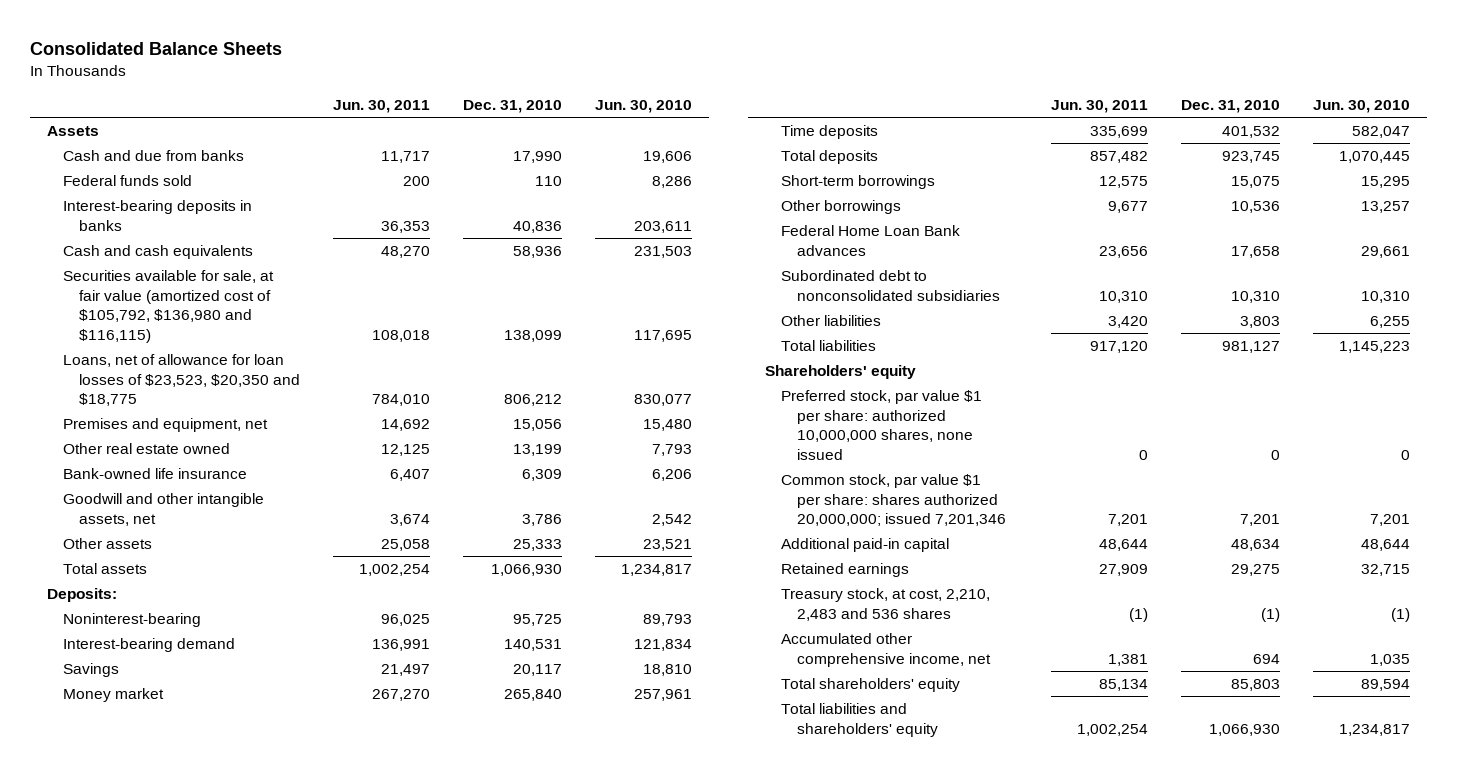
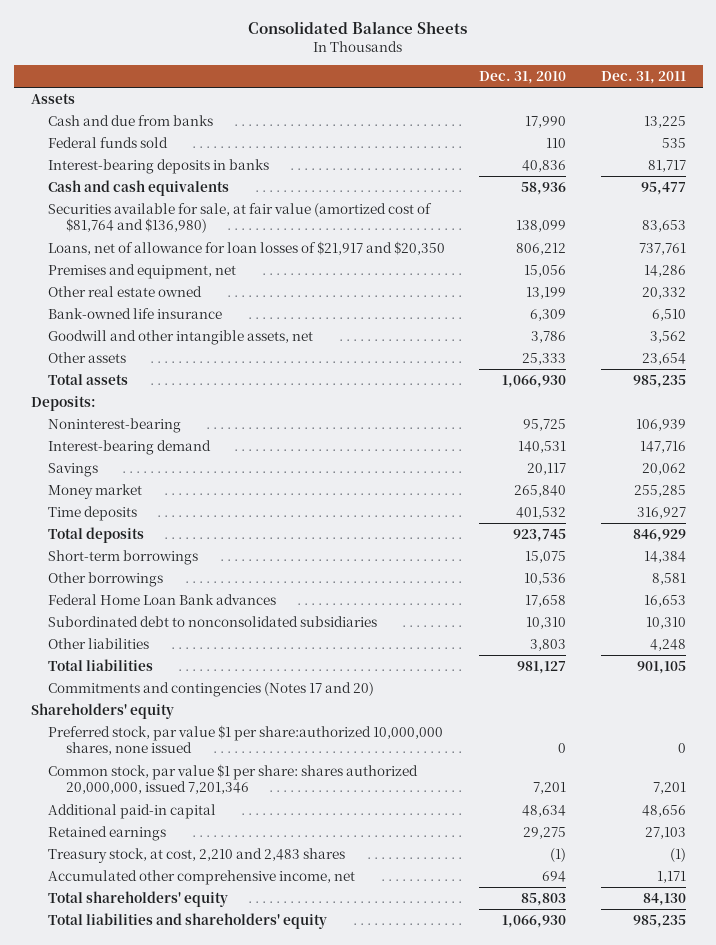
- | Jun. 30, 2011 | Dec. 31, 2010 | Jun. 30, 2010
+ | Dec. 31, 2010 | Dec. 31, 2011
- Securities available for sale, at fair value (amortized cost of $105,792, $136,980 and $116,115) | 108,018 | 138,099 | 117,695
- Loans, net of allowance for loan losses of $23,523, $20,350 and $18,775 | 784,010 | 806,212 | 830,077
+ Securities available for sale, at fair value (amortized cost of $81,764 and $136,980) | 138,099 | 83,653
+ Loans, net of allowance for loan losses of $21,917 and $20,350 | 806,212 | 737,761
+ Commitments and contingencies (Notes 17 and 20)
- Preferred stock, par value $1 per share: authorized 10,000,000 shares, none issued | 0 | 0 | 0
- Common stock, par value $1 per share: shares authorized 20,000,000; issued 7,201,346 | 7,201 | 7,201 | 7,201
+ Preferred stock, par value $1 per share:authorized 10,000,000 shares, none issued | 0 | 0
+ Common stock, par value $1 per share: shares authorized 20,000,000, issued 7,201,346 | 7,201 | 7,201
- Treasury stock, at cost, 2,210, 2,483 and 536 shares | (1) | (1) | (1)
+ Treasury stock, at cost, 2,210 and 2,483 shares | (1) | (1)

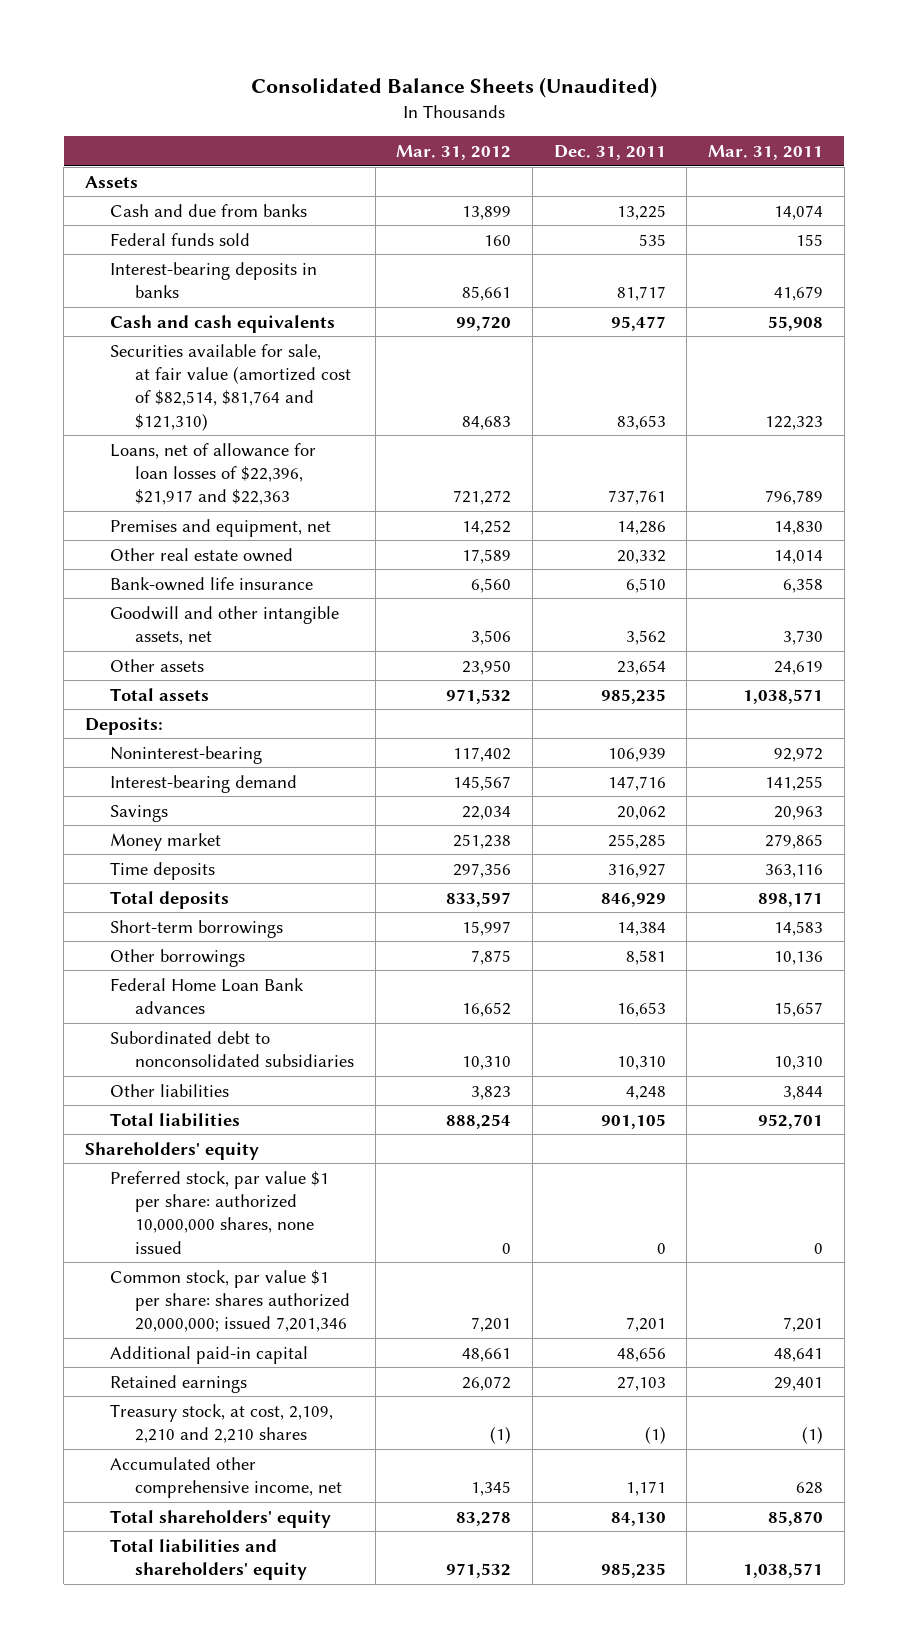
- Consolidated Balance Sheets
+ Consolidated Balance Sheets (Unaudited)
- | Dec. 31, 2010 | Dec. 31, 2011
+ | Mar. 31, 2012 | Dec. 31, 2011 | Mar. 31, 2011
- Securities available for sale, at fair value (amortized cost of $81,764 and $136,980) | 138,099 | 83,653
- Loans, net of allowance for loan losses of $21,917 and $20,350 | 806,212 | 737,761
+ Securities available for sale, at fair value (amortized cost of $82,514, $81,764 and $121,310) | 84,683 | 83,653 | 122,323
+ Loans, net of allowance for loan losses of $22,396, $21,917 and $22,363 | 721,272 | 737,761 | 796,789
- Commitments and contingencies (Notes 17 and 20)
- Preferred stock, par value $1 per share:authorized 10,000,000 shares, none issued | 0 | 0
- Common stock, par value $1 per share: shares authorized 20,000,000, issued 7,201,346 | 7,201 | 7,201
+ Preferred stock, par value $1 per share: authorized 10,000,000 shares, none issued | 0 | 0 | 0
+ Common stock, par value $1 per share: shares authorized 20,000,000; issued 7,201,346 | 7,201 | 7,201 | 7,201
- Treasury stock, at cost, 2,210 and 2,483 shares | (1) | (1)
+ Treasury stock, at cost, 2,109, 2,210 and 2,210 shares | (1) | (1) | (1)

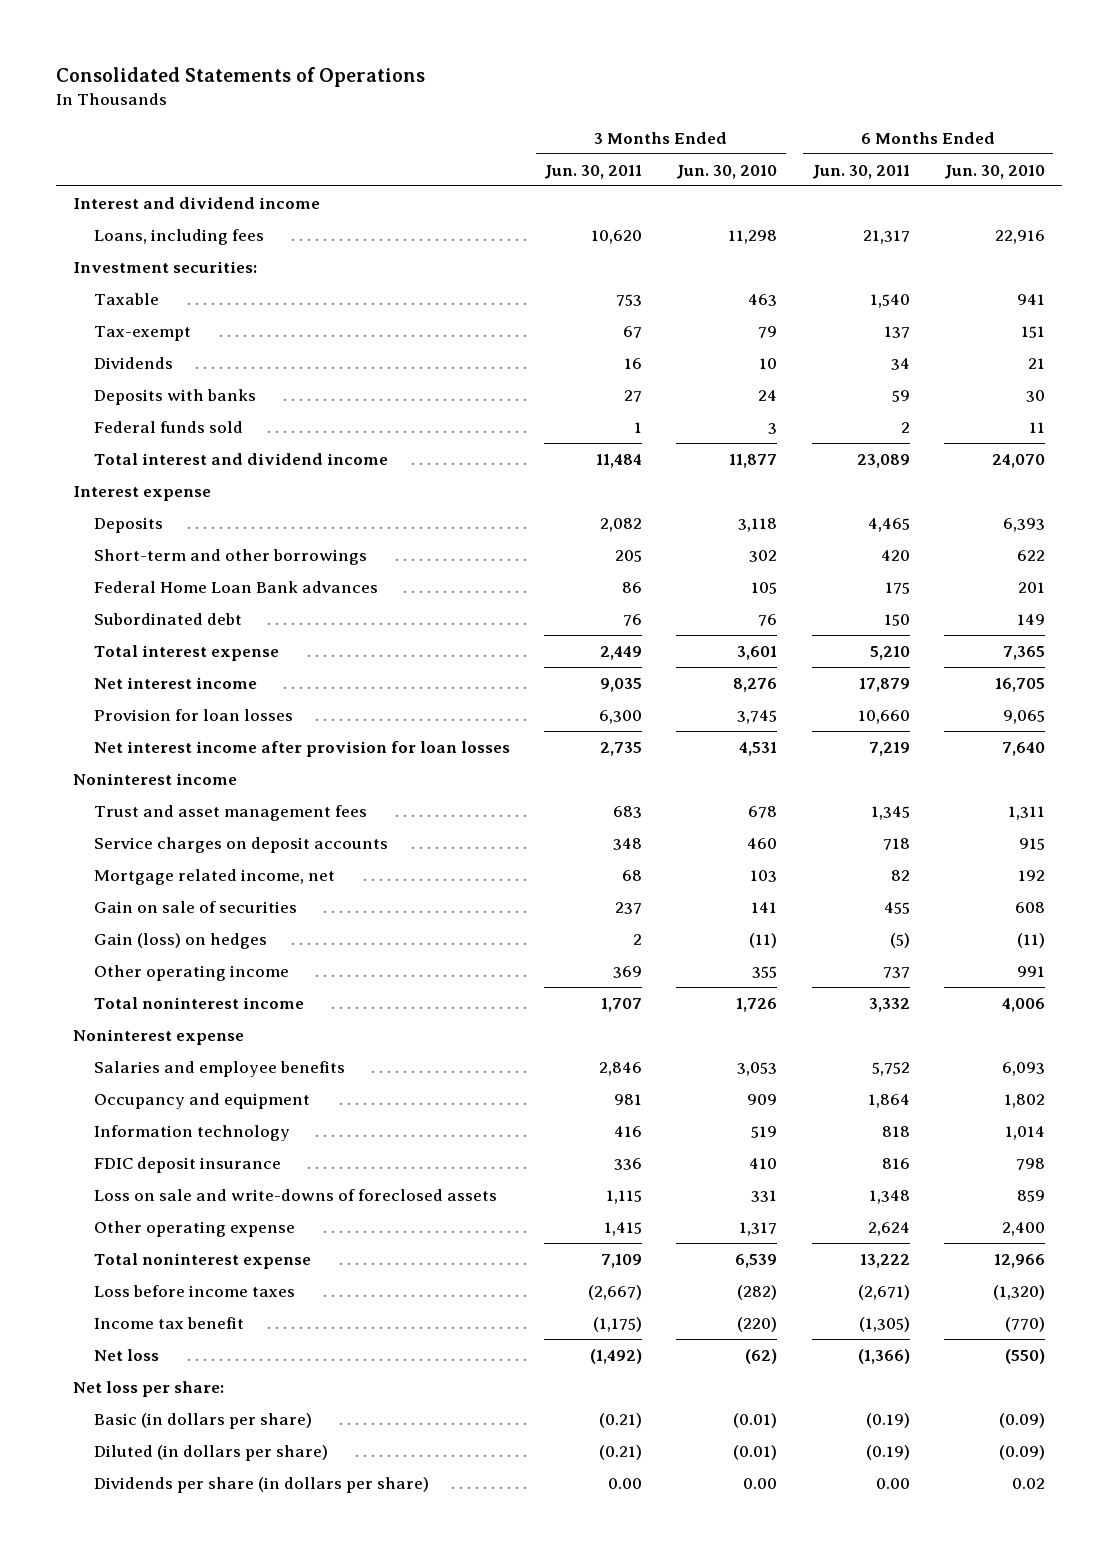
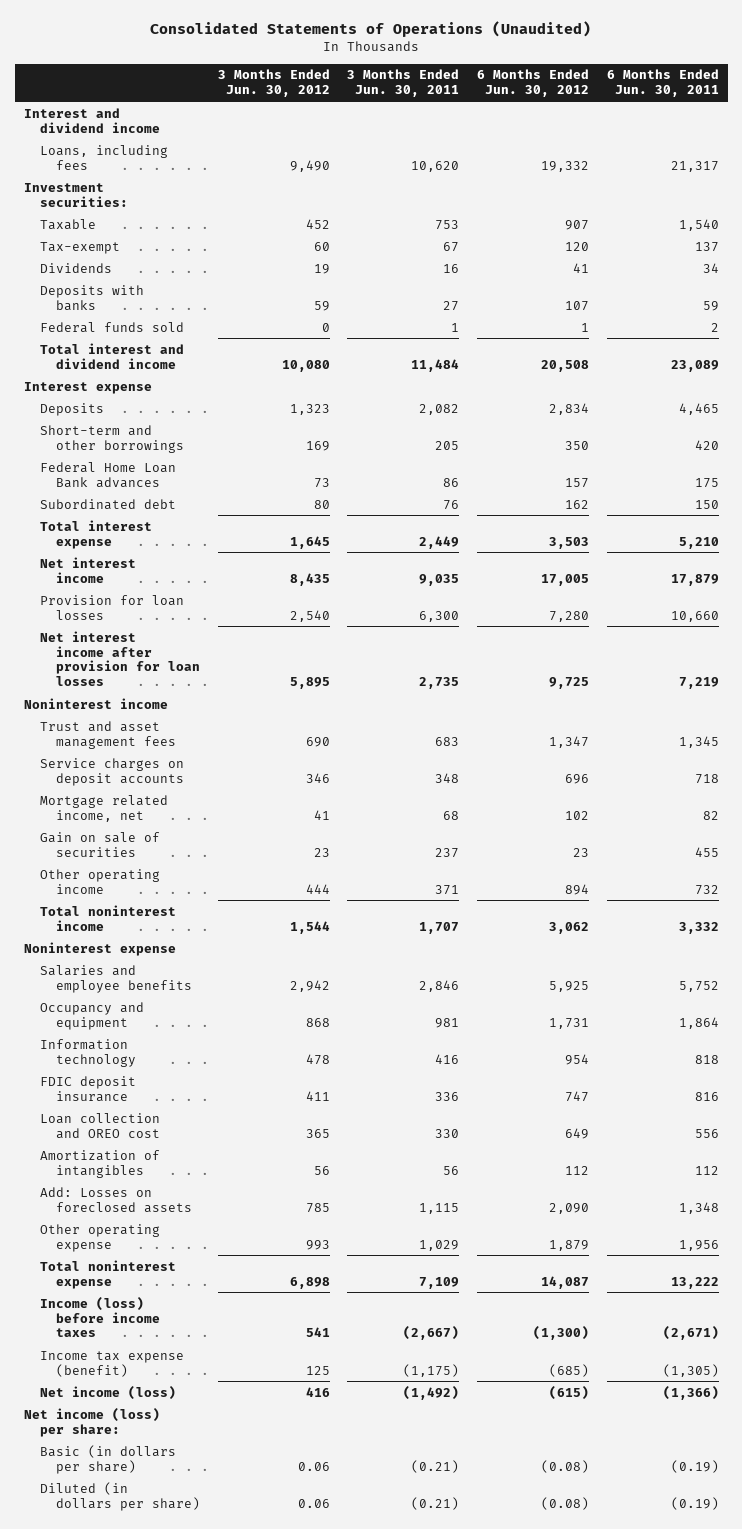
- Consolidated Statements of Operations
+ Consolidated Statements of Operations (Unaudited)
- | 3 Months Ended Jun. 30, 2011 | 3 Months Ended Jun. 30, 2010 | 6 Months Ended Jun. 30, 2011 | 6 Months Ended Jun. 30, 2010
+ | 3 Months Ended Jun. 30, 2012 | 3 Months Ended Jun. 30, 2011 | 6 Months Ended Jun. 30, 2012 | 6 Months Ended Jun. 30, 2011
- Gain (loss) on hedges | 2 | (11) | (5) | (11)
- Other operating income | 369 | 355 | 737 | 991
+ Other operating income | 444 | 371 | 894 | 732
- Loss on sale and write-downs of foreclosed assets | 1,115 | 331 | 1,348 | 859
- Other operating expense | 1,415 | 1,317 | 2,624 | 2,400
+ Loan collection and OREO cost | 365 | 330 | 649 | 556
+ Amortization of intangibles | 56 | 56 | 112 | 112
+ Add: Losses on foreclosed assets | 785 | 1,115 | 2,090 | 1,348
+ Other operating expense | 993 | 1,029 | 1,879 | 1,956
- Loss before income taxes | (2,667) | (282) | (2,671) | (1,320)
- Income tax benefit | (1,175) | (220) | (1,305) | (770)
- Net loss | (1,492) | (62) | (1,366) | (550)
- Net loss per share:
+ Income (loss) before income taxes | 541 | (2,667) | (1,300) | (2,671)
+ Income tax expense (benefit) | 125 | (1,175) | (685) | (1,305)
+ Net income (loss) | 416 | (1,492) | (615) | (1,366)
+ Net income (loss) per share:
- Dividends per share (in dollars per share) | 0.00 | 0.00 | 0.00 | 0.02

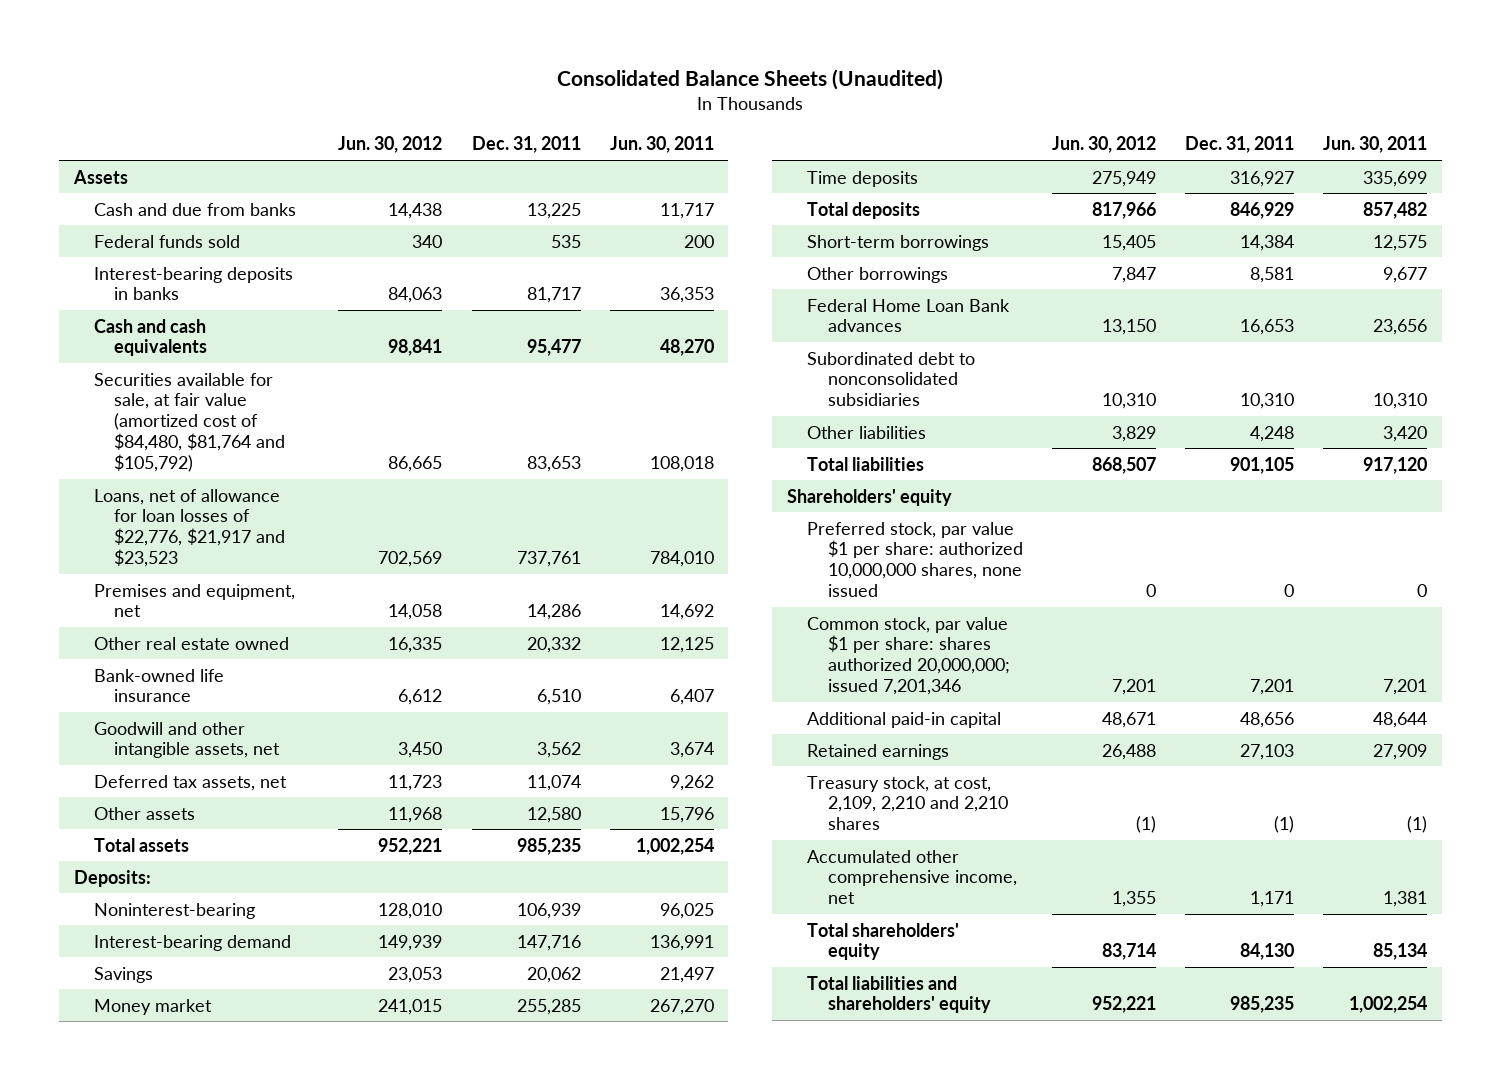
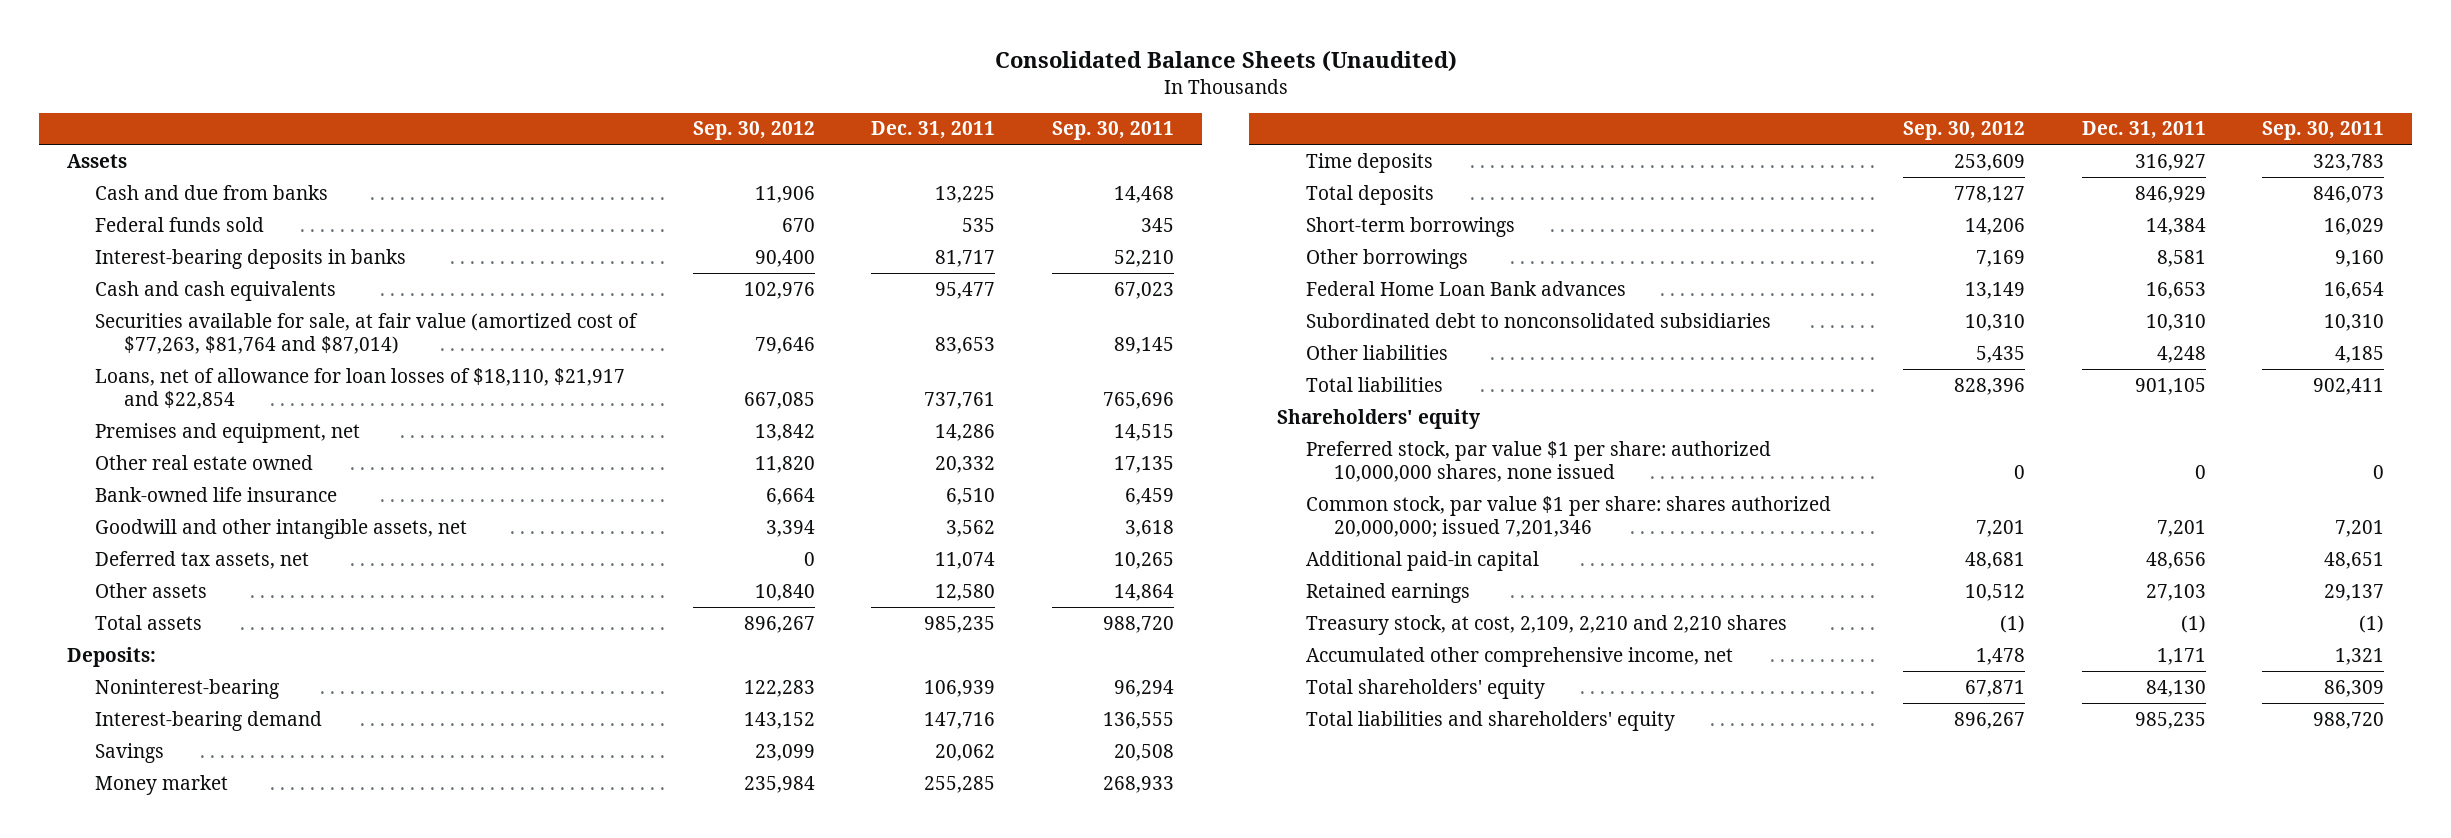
- | Jun. 30, 2012 | Dec. 31, 2011 | Jun. 30, 2011
+ | Sep. 30, 2012 | Dec. 31, 2011 | Sep. 30, 2011
- Securities available for sale, at fair value (amortized cost of $84,480, $81,764 and $105,792) | 86,665 | 83,653 | 108,018
- Loans, net of allowance for loan losses of $22,776, $21,917 and $23,523 | 702,569 | 737,761 | 784,010
+ Securities available for sale, at fair value (amortized cost of $77,263, $81,764 and $87,014) | 79,646 | 83,653 | 89,145
+ Loans, net of allowance for loan losses of $18,110, $21,917 and $22,854 | 667,085 | 737,761 | 765,696

